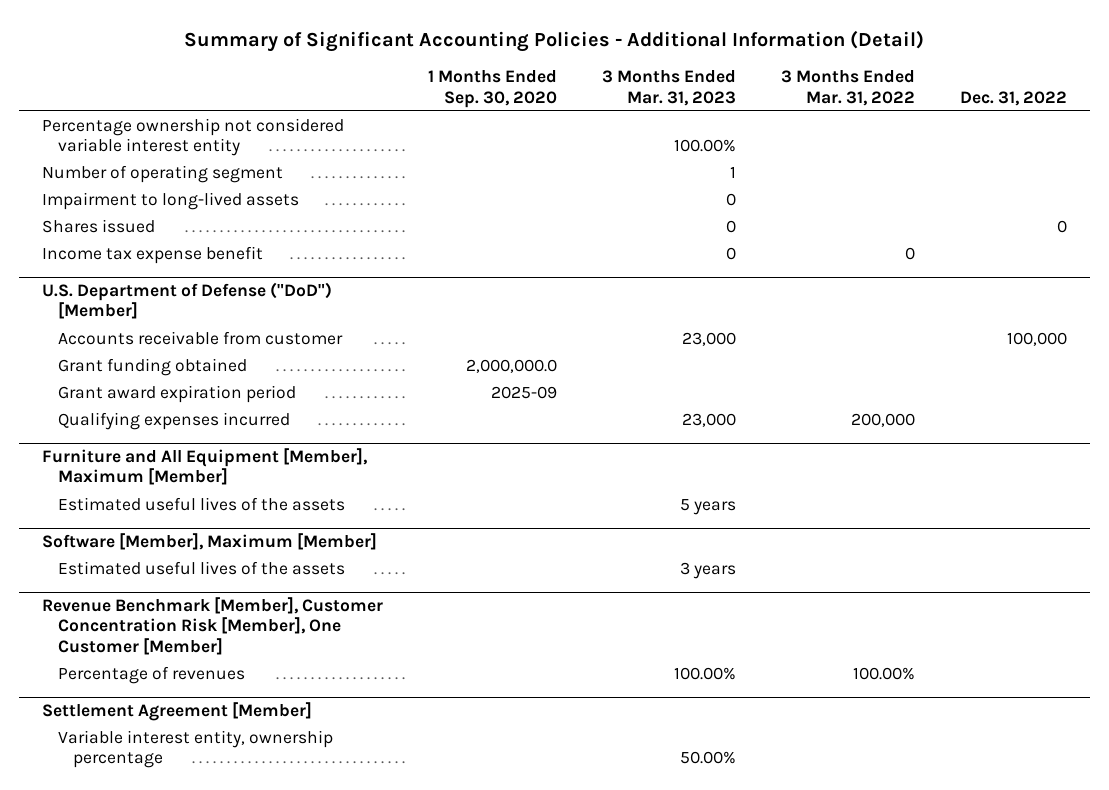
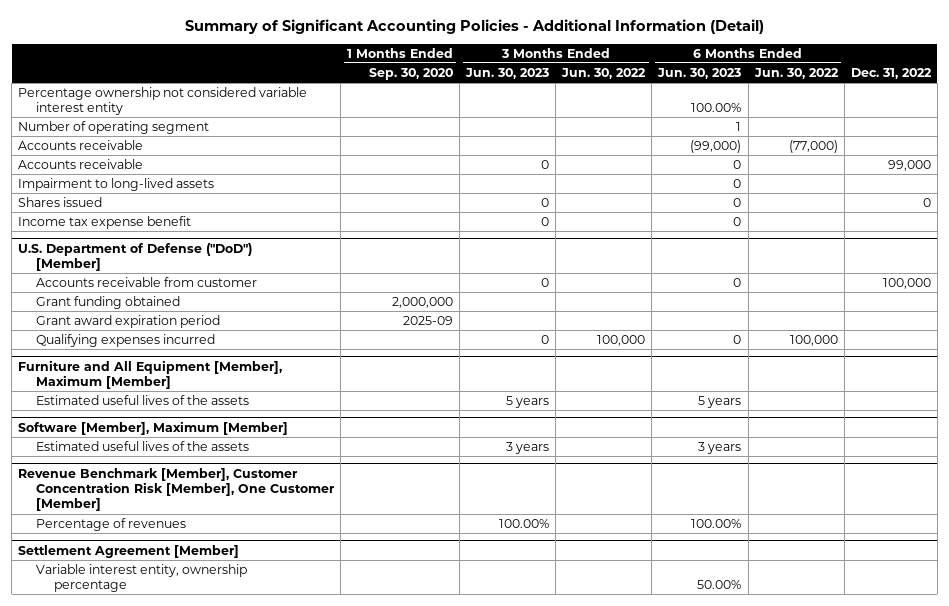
- | 1 Months Ended Sep. 30, 2020 | 3 Months Ended Mar. 31, 2023 | 3 Months Ended Mar. 31, 2022 | Dec. 31, 2022
+ | 1 Months Ended Sep. 30, 2020 | 3 Months Ended Jun. 30, 2023 | 3 Months Ended Jun. 30, 2022 | 6 Months Ended Jun. 30, 2023 | 6 Months Ended Jun. 30, 2022 | Dec. 31, 2022
+ Accounts receivable | | | | (99,000) | (77,000) |
+ Accounts receivable | | 0 | | 0 | | 99,000
@ U.S. Department of Defense ("DoD") [Member]
- Grant funding obtained | 2,000,000.0 | | |
+ Grant funding obtained | 2,000,000 | | | | |

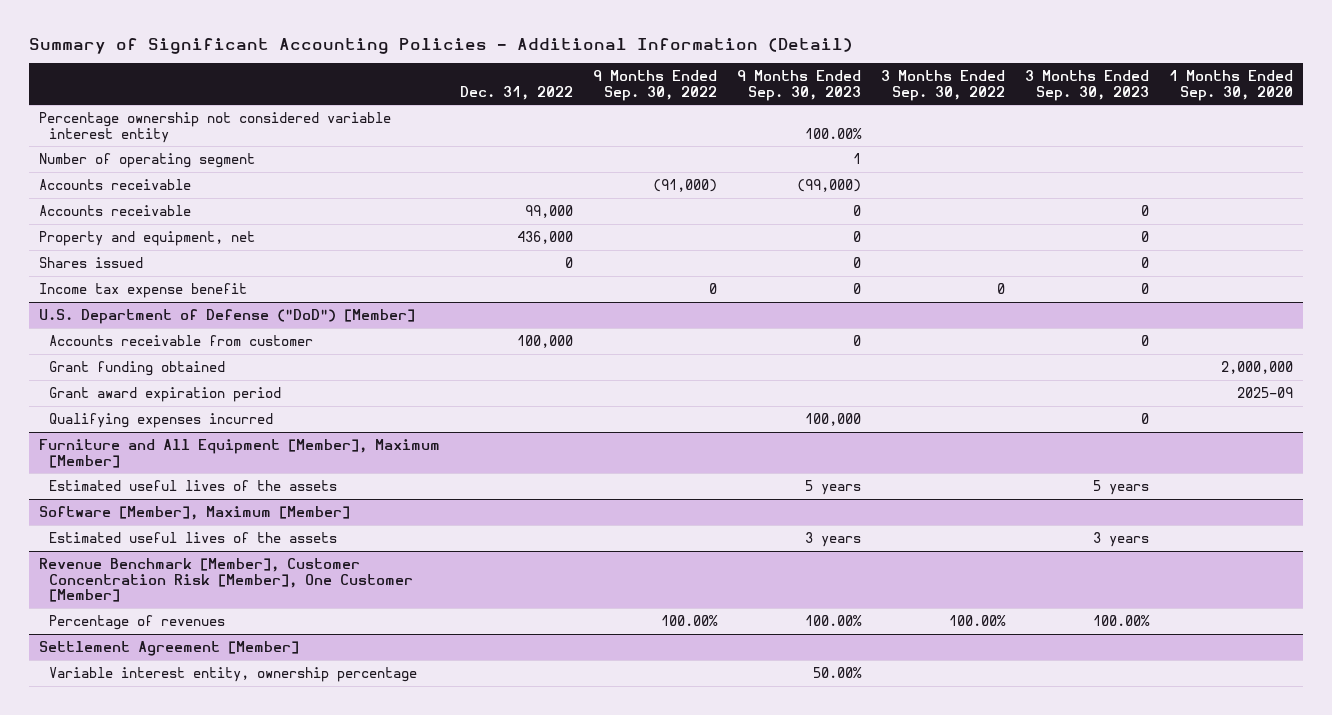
- | 1 Months Ended Sep. 30, 2020 | 3 Months Ended Jun. 30, 2023 | 3 Months Ended Jun. 30, 2022 | 6 Months Ended Jun. 30, 2023 | 6 Months Ended Jun. 30, 2022 | Dec. 31, 2022
+ | Dec. 31, 2022 | 9 Months Ended Sep. 30, 2022 | 9 Months Ended Sep. 30, 2023 | 3 Months Ended Sep. 30, 2022 | 3 Months Ended Sep. 30, 2023 | 1 Months Ended Sep. 30, 2020
- Impairment to long-lived assets | | | | 0 | |
+ Property and equipment, net | 436,000 | | 0 | | 0 |

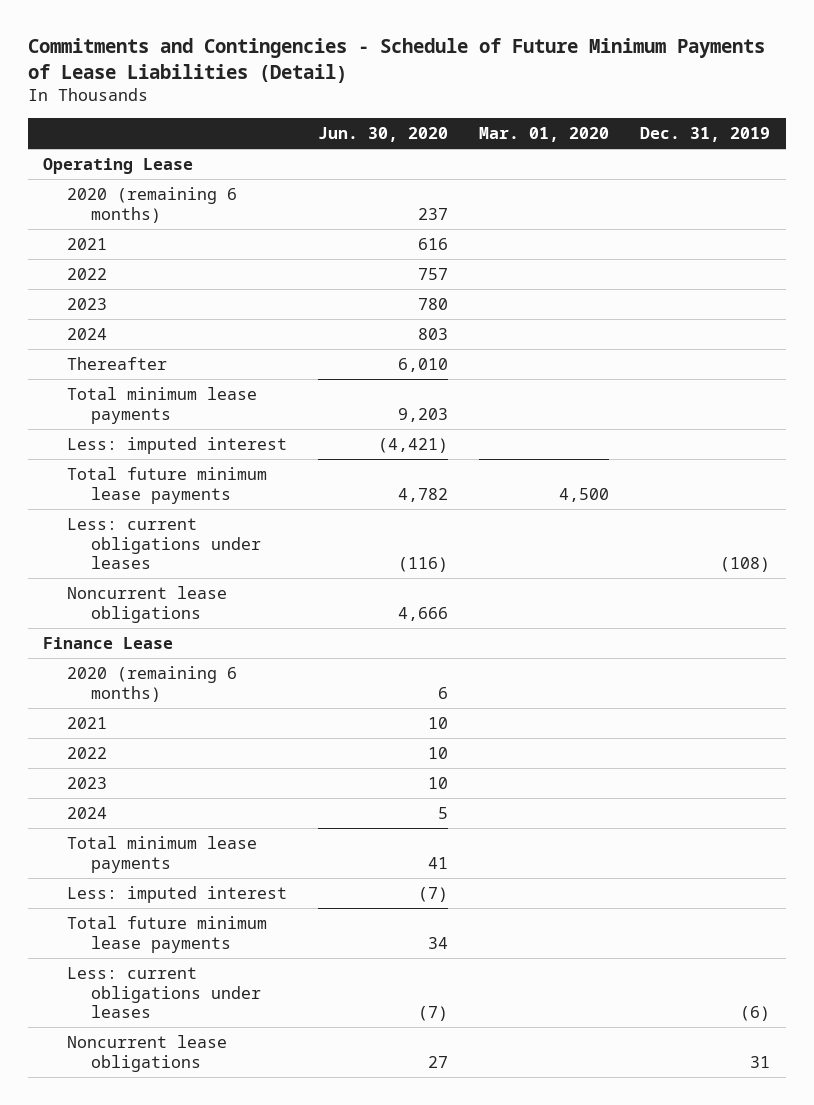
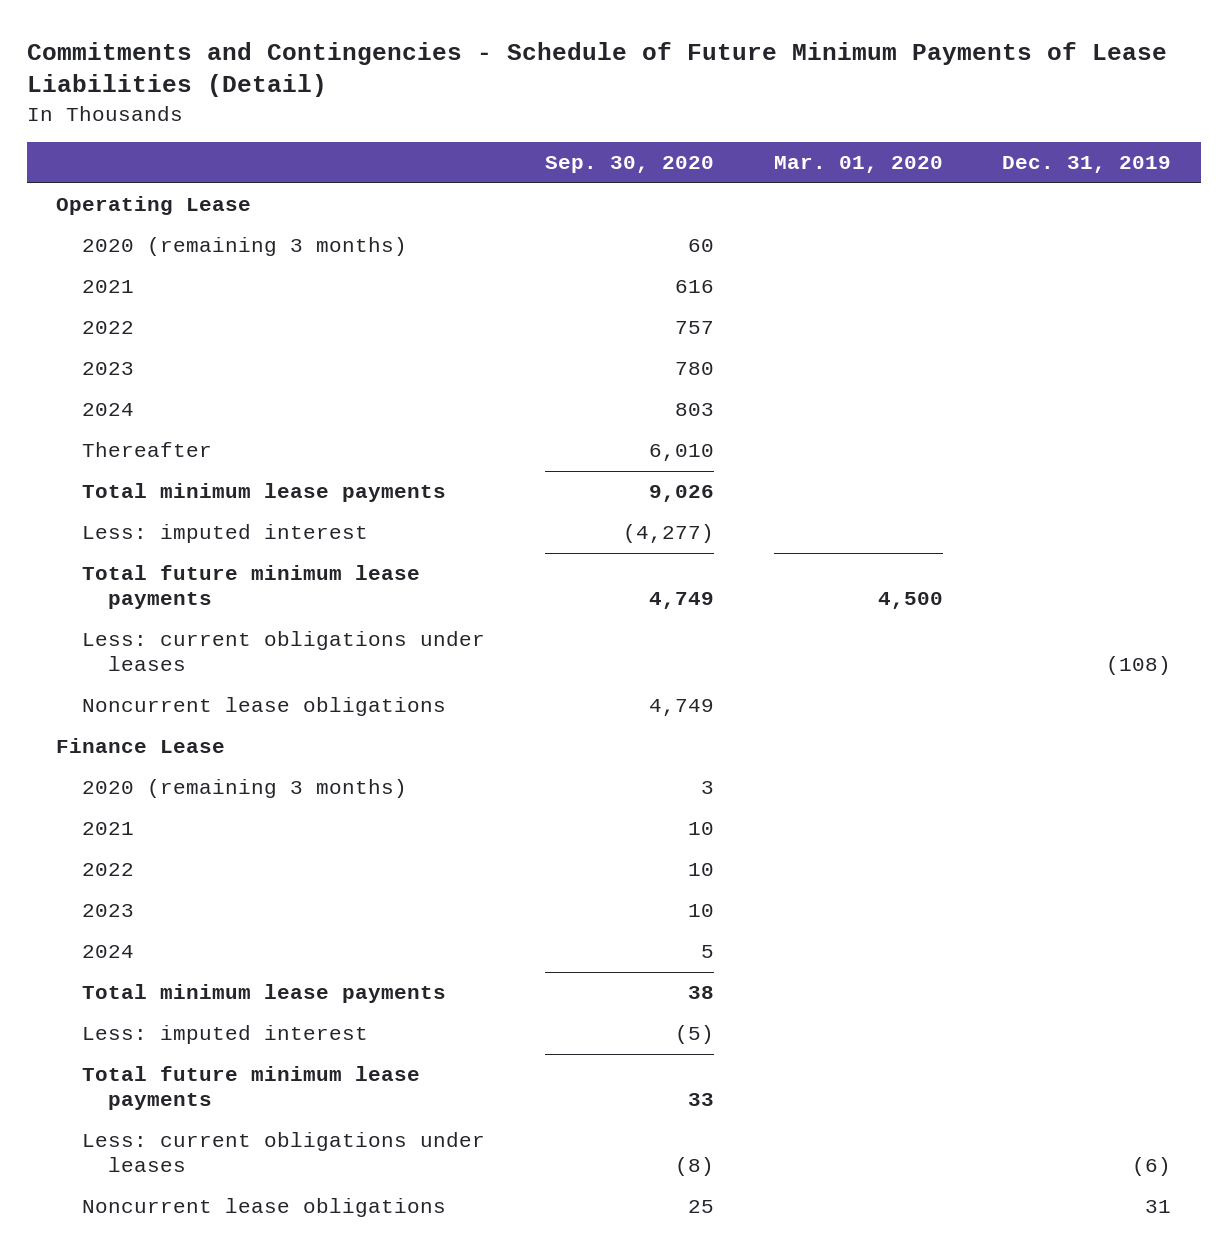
- | Jun. 30, 2020 | Mar. 01, 2020 | Dec. 31, 2019
+ | Sep. 30, 2020 | Mar. 01, 2020 | Dec. 31, 2019
- 2020 (remaining 6 months) | 237 | |
+ 2020 (remaining 3 months) | 60 | |
- 2020 (remaining 6 months) | 6 | |
+ 2020 (remaining 3 months) | 3 | |

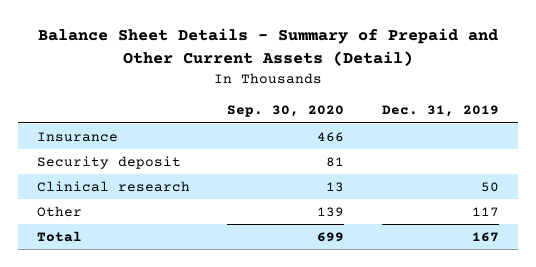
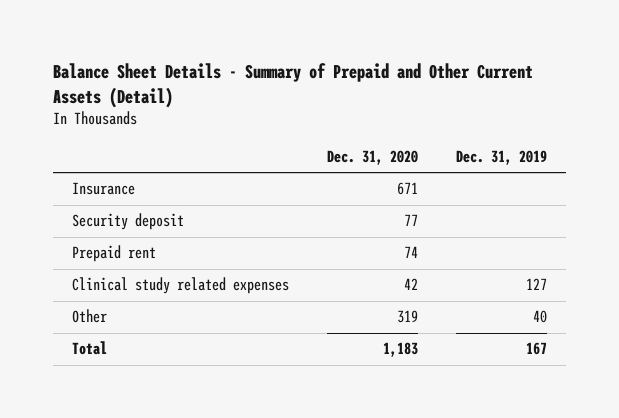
- | Sep. 30, 2020 | Dec. 31, 2019
+ | Dec. 31, 2020 | Dec. 31, 2019
- Clinical research | 13 | 50
- Other | 139 | 117
+ Prepaid rent | 74 |
+ Clinical study related expenses | 42 | 127
+ Other | 319 | 40

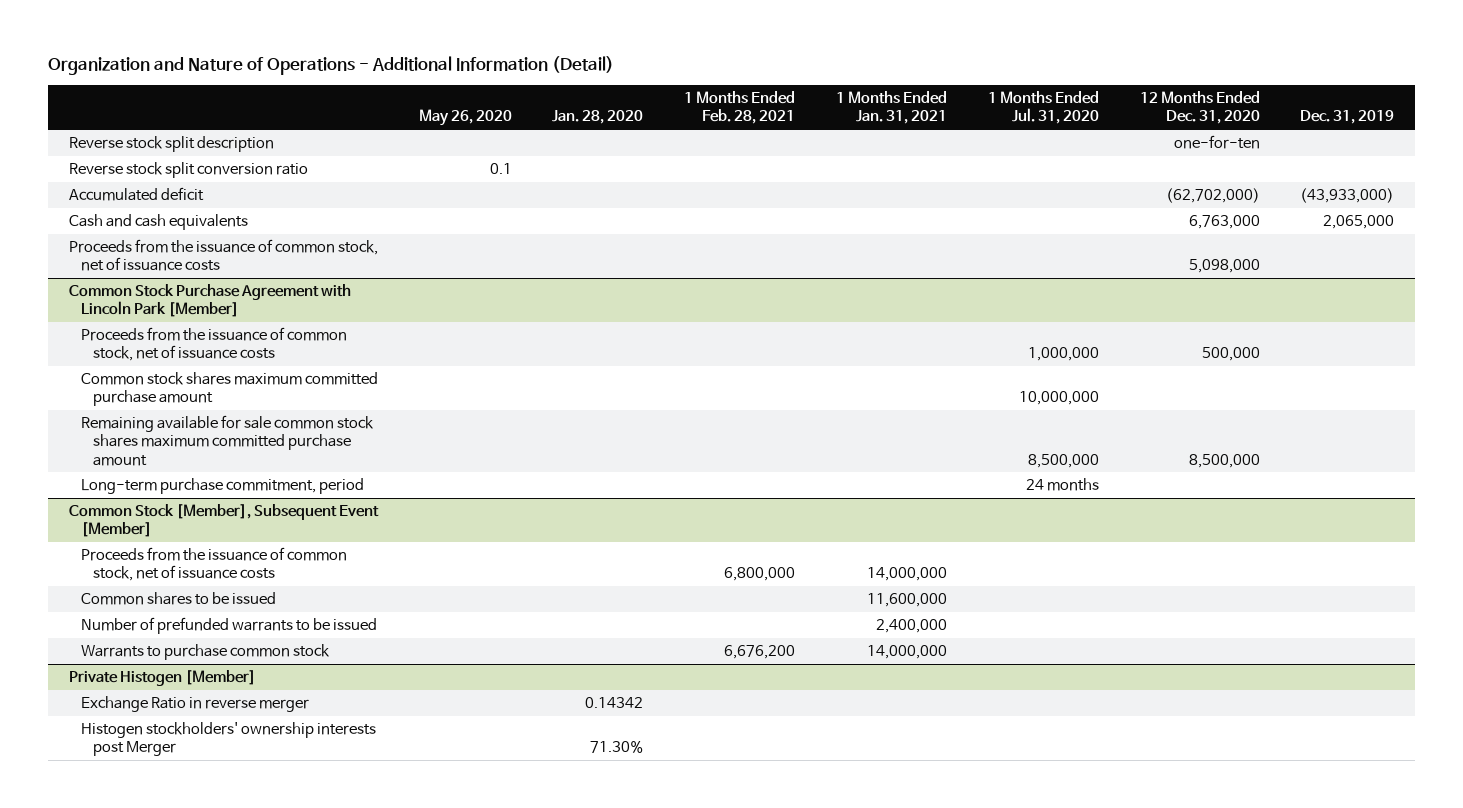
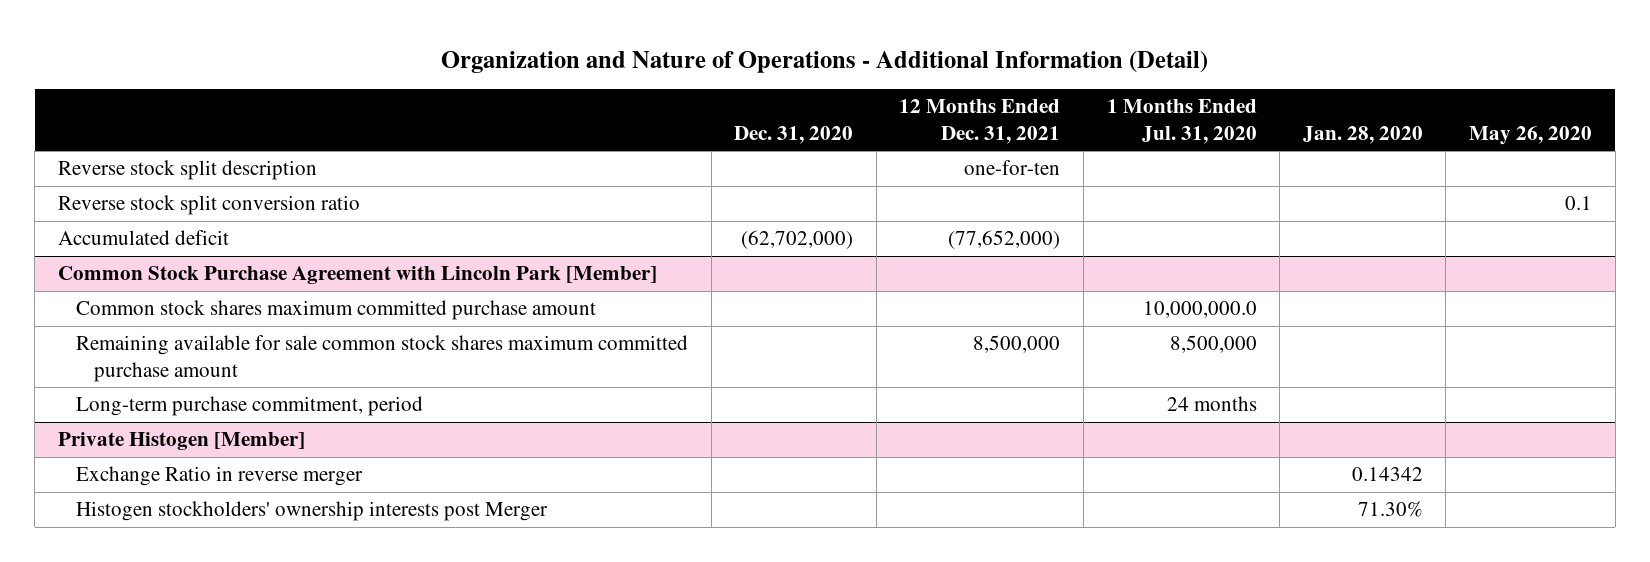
- | May 26, 2020 | Jan. 28, 2020 | 1 Months Ended Feb. 28, 2021 | 1 Months Ended Jan. 31, 2021 | 1 Months Ended Jul. 31, 2020 | 12 Months Ended Dec. 31, 2020 | Dec. 31, 2019
+ | Dec. 31, 2020 | 12 Months Ended Dec. 31, 2021 | 1 Months Ended Jul. 31, 2020 | Jan. 28, 2020 | May 26, 2020
- Cash and cash equivalents | | | | | | 6,763,000 | 2,065,000
- Proceeds from the issuance of common stock, net of issuance costs | | | | | | 5,098,000 |
@ Common Stock Purchase Agreement with Lincoln Park [Member]
- Proceeds from the issuance of common stock, net of issuance costs | | | | | 1,000,000 | 500,000 |
- Common stock shares maximum committed purchase amount | | | | | 10,000,000 | |
+ Common stock shares maximum committed purchase amount | | | 10,000,000.0 | |
- Common Stock [Member], Subsequent Event [Member]
- Proceeds from the issuance of common stock, net of issuance costs | | | 6,800,000 | 14,000,000 | | |
- Common shares to be issued | | | | 11,600,000 | | |
- Number of prefunded warrants to be issued | | | | 2,400,000 | | |
- Warrants to purchase common stock | | | 6,676,200 | 14,000,000 | | |

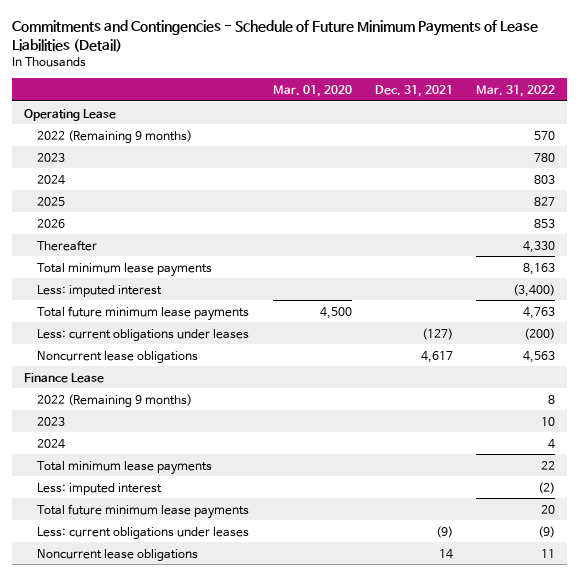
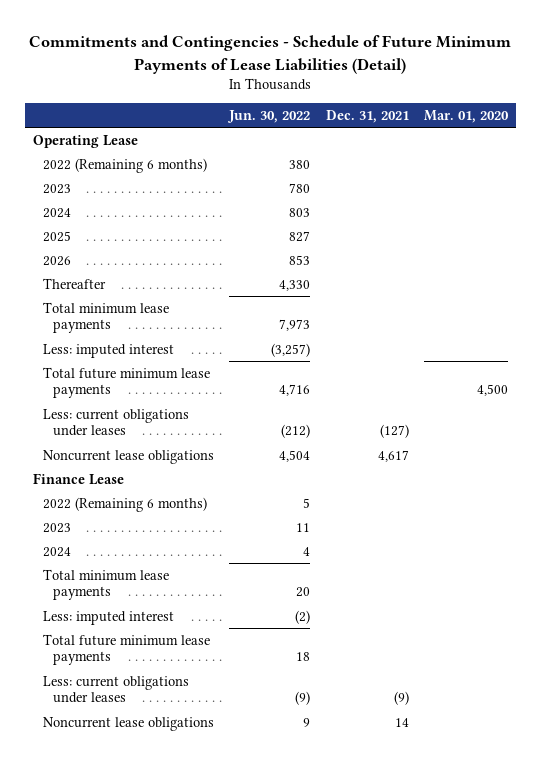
- | Mar. 01, 2020 | Dec. 31, 2021 | Mar. 31, 2022
+ | Jun. 30, 2022 | Dec. 31, 2021 | Mar. 01, 2020
- 2022 (Remaining 9 months) | | | 570
+ 2022 (Remaining 6 months) | 380 | |
- 2022 (Remaining 9 months) | | | 8
+ 2022 (Remaining 6 months) | 5 | |

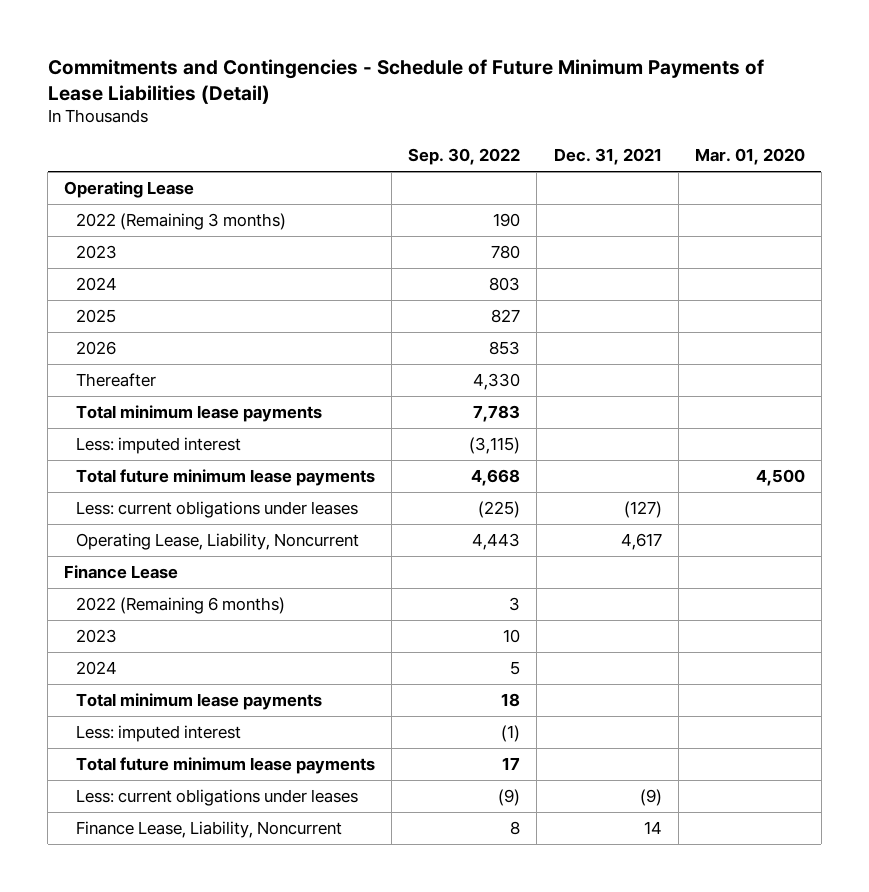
- | Jun. 30, 2022 | Dec. 31, 2021 | Mar. 01, 2020
+ | Sep. 30, 2022 | Dec. 31, 2021 | Mar. 01, 2020
- 2022 (Remaining 6 months) | 380 | |
+ 2022 (Remaining 3 months) | 190 | |
- Noncurrent lease obligations | 4,504 | 4,617 |
+ Operating Lease, Liability, Noncurrent | 4,443 | 4,617 |
- Noncurrent lease obligations | 9 | 14 |
+ Finance Lease, Liability, Noncurrent | 8 | 14 |

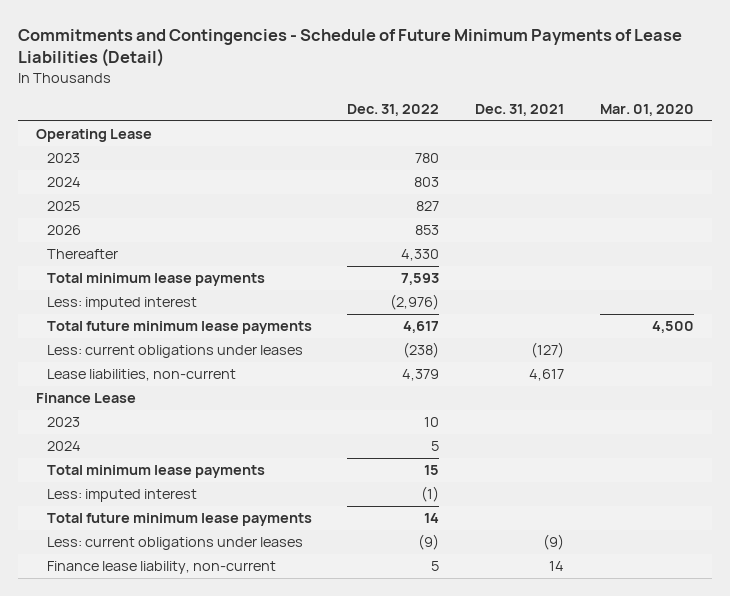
- | Sep. 30, 2022 | Dec. 31, 2021 | Mar. 01, 2020
+ | Dec. 31, 2022 | Dec. 31, 2021 | Mar. 01, 2020
- 2022 (Remaining 3 months) | 190 | |
- Operating Lease, Liability, Noncurrent | 4,443 | 4,617 |
+ Lease liabilities, non-current | 4,379 | 4,617 |
- 2022 (Remaining 6 months) | 3 | |
- Finance Lease, Liability, Noncurrent | 8 | 14 |
+ Finance lease liability, non-current | 5 | 14 |

